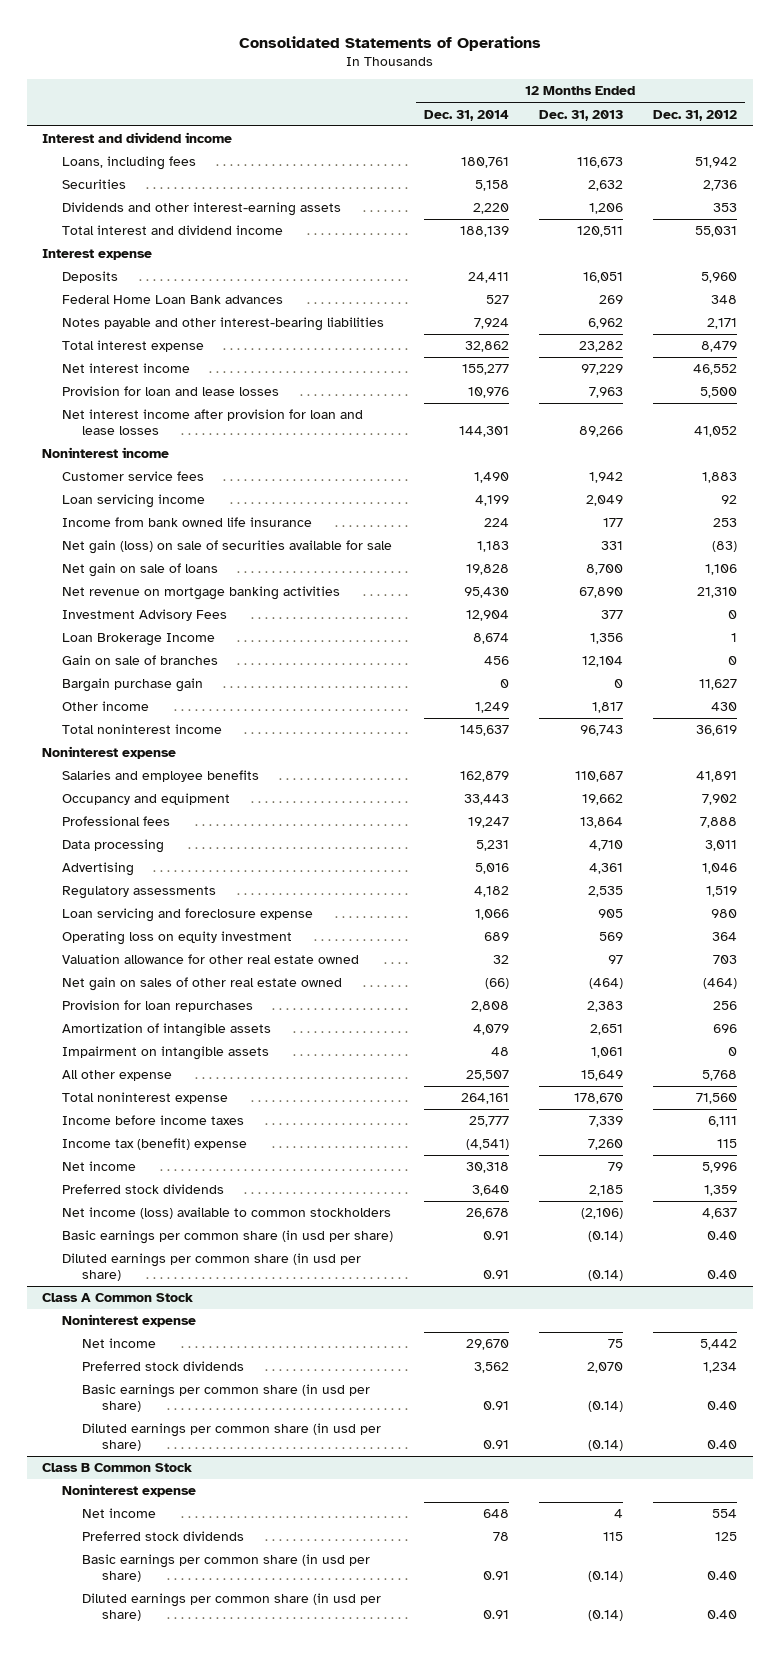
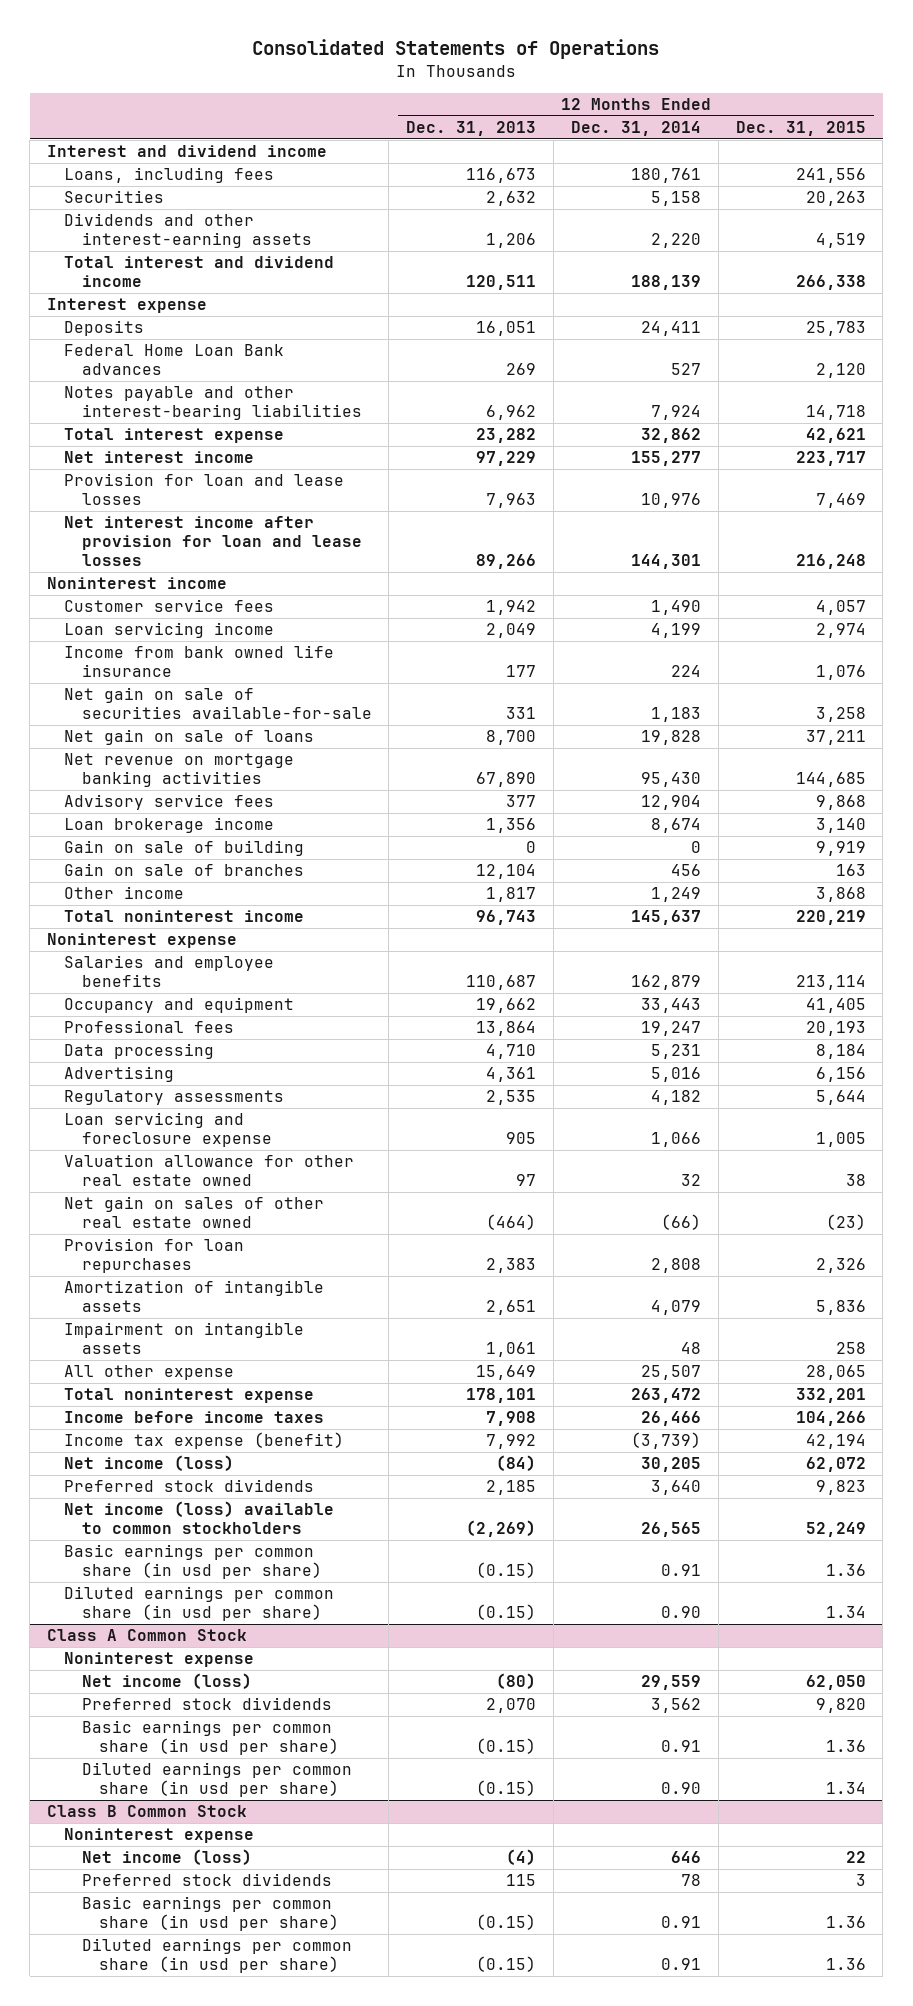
- | 12 Months Ended Dec. 31, 2014 | 12 Months Ended Dec. 31, 2013 | 12 Months Ended Dec. 31, 2012
+ | 12 Months Ended Dec. 31, 2013 | 12 Months Ended Dec. 31, 2014 | 12 Months Ended Dec. 31, 2015
- Net gain (loss) on sale of securities available for sale | 1,183 | 331 | (83)
+ Net gain on sale of securities available-for-sale | 331 | 1,183 | 3,258
- Investment Advisory Fees | 12,904 | 377 | 0
- Loan Brokerage Income | 8,674 | 1,356 | 1
+ Advisory service fees | 377 | 12,904 | 9,868
+ Loan brokerage income | 1,356 | 8,674 | 3,140
+ Gain on sale of building | 0 | 0 | 9,919
- Bargain purchase gain | 0 | 0 | 11,627
- Operating loss on equity investment | 689 | 569 | 364
- Total noninterest expense | 264,161 | 178,670 | 71,560
- Income before income taxes | 25,777 | 7,339 | 6,111
- Income tax (benefit) expense | (4,541) | 7,260 | 115
- Net income | 30,318 | 79 | 5,996
+ Total noninterest expense | 178,101 | 263,472 | 332,201
+ Income before income taxes | 7,908 | 26,466 | 104,266
+ Income tax expense (benefit) | 7,992 | (3,739) | 42,194
+ Net income (loss) | (84) | 30,205 | 62,072
- Net income (loss) available to common stockholders | 26,678 | (2,106) | 4,637
- Basic earnings per common share (in usd per share) | 0.91 | (0.14) | 0.40
- Diluted earnings per common share (in usd per share) | 0.91 | (0.14) | 0.40
+ Net income (loss) available to common stockholders | (2,269) | 26,565 | 52,249
+ Basic earnings per common share (in usd per share) | (0.15) | 0.91 | 1.36
+ Diluted earnings per common share (in usd per share) | (0.15) | 0.90 | 1.34
@ Class A Common Stock
- Net income | 29,670 | 75 | 5,442
+ Net income (loss) | (80) | 29,559 | 62,050
- Basic earnings per common share (in usd per share) | 0.91 | (0.14) | 0.40
- Diluted earnings per common share (in usd per share) | 0.91 | (0.14) | 0.40
+ Basic earnings per common share (in usd per share) | (0.15) | 0.91 | 1.36
+ Diluted earnings per common share (in usd per share) | (0.15) | 0.90 | 1.34
@ Class B Common Stock
- Net income | 648 | 4 | 554
+ Net income (loss) | (4) | 646 | 22
- Basic earnings per common share (in usd per share) | 0.91 | (0.14) | 0.40
- Diluted earnings per common share (in usd per share) | 0.91 | (0.14) | 0.40
+ Basic earnings per common share (in usd per share) | (0.15) | 0.91 | 1.36
+ Diluted earnings per common share (in usd per share) | (0.15) | 0.91 | 1.36

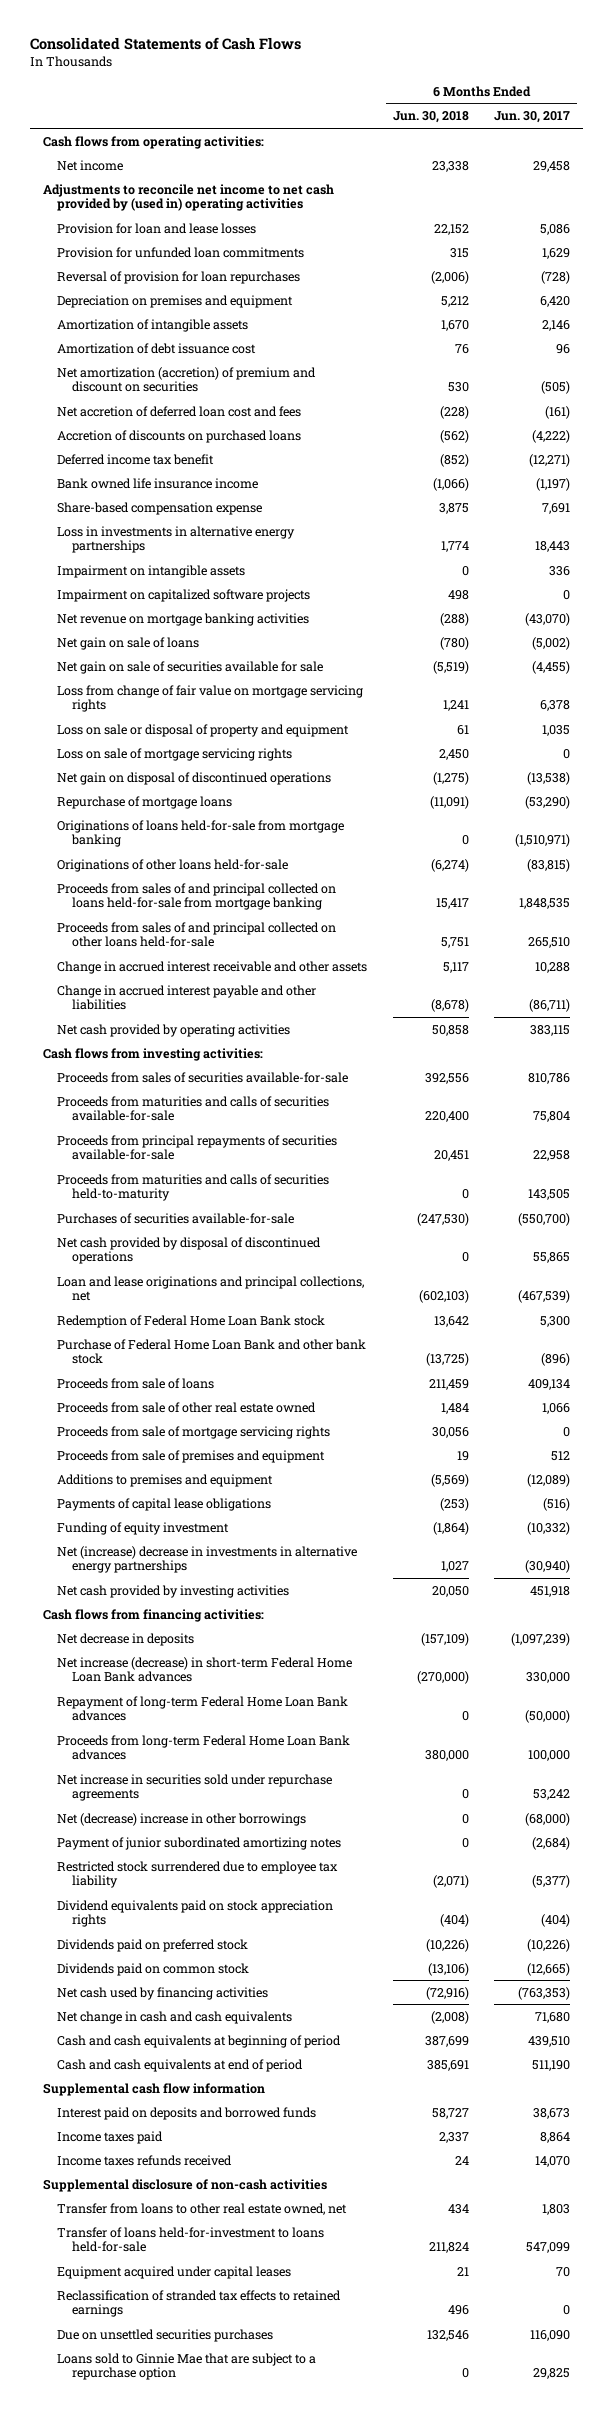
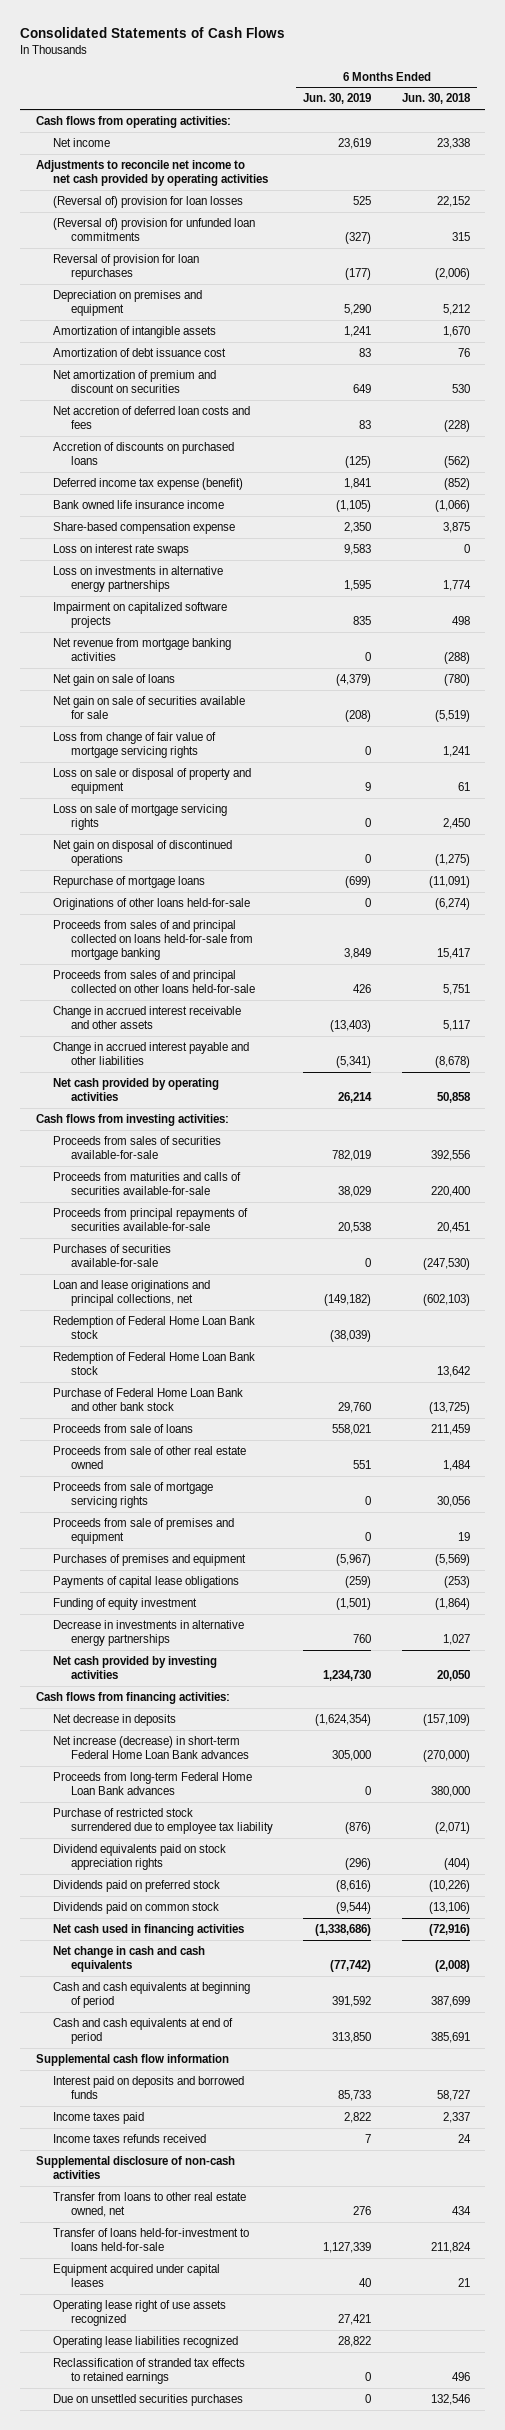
- | 6 Months Ended Jun. 30, 2018 | 6 Months Ended Jun. 30, 2017
+ | 6 Months Ended Jun. 30, 2019 | 6 Months Ended Jun. 30, 2018
- Adjustments to reconcile net income to net cash provided by (used in) operating activities
- Provision for loan and lease losses | 22,152 | 5,086
- Provision for unfunded loan commitments | 315 | 1,629
+ Adjustments to reconcile net income to net cash provided by operating activities
+ (Reversal of) provision for loan losses | 525 | 22,152
+ (Reversal of) provision for unfunded loan commitments | (327) | 315
- Net amortization (accretion) of premium and discount on securities | 530 | (505)
- Net accretion of deferred loan cost and fees | (228) | (161)
+ Net amortization of premium and discount on securities | 649 | 530
+ Net accretion of deferred loan costs and fees | 83 | (228)
- Deferred income tax benefit | (852) | (12,271)
+ Deferred income tax expense (benefit) | 1,841 | (852)
- Loss in investments in alternative energy partnerships | 1,774 | 18,443
- Impairment on intangible assets | 0 | 336
+ Loss on interest rate swaps | 9,583 | 0
+ Loss on investments in alternative energy partnerships | 1,595 | 1,774
- Net revenue on mortgage banking activities | (288) | (43,070)
+ Net revenue from mortgage banking activities | 0 | (288)
- Loss from change of fair value on mortgage servicing rights | 1,241 | 6,378
+ Loss from change of fair value of mortgage servicing rights | 0 | 1,241
- Originations of loans held-for-sale from mortgage banking | 0 | (1,510,971)
- Proceeds from maturities and calls of securities held-to-maturity | 0 | 143,505
- Net cash provided by disposal of discontinued operations | 0 | 55,865
+ Redemption of Federal Home Loan Bank stock | (38,039) |
- Additions to premises and equipment | (5,569) | (12,089)
+ Purchases of premises and equipment | (5,967) | (5,569)
- Net (increase) decrease in investments in alternative energy partnerships | 1,027 | (30,940)
+ Decrease in investments in alternative energy partnerships | 760 | 1,027
- Repayment of long-term Federal Home Loan Bank advances | 0 | (50,000)
- Net increase in securities sold under repurchase agreements | 0 | 53,242
- Net (decrease) increase in other borrowings | 0 | (68,000)
- Payment of junior subordinated amortizing notes | 0 | (2,684)
- Restricted stock surrendered due to employee tax liability | (2,071) | (5,377)
+ Purchase of restricted stock surrendered due to employee tax liability | (876) | (2,071)
- Net cash used by financing activities | (72,916) | (763,353)
+ Net cash used in financing activities | (1,338,686) | (72,916)
+ Operating lease right of use assets recognized | 27,421 |
+ Operating lease liabilities recognized | 28,822 |
- Loans sold to Ginnie Mae that are subject to a repurchase option | 0 | 29,825

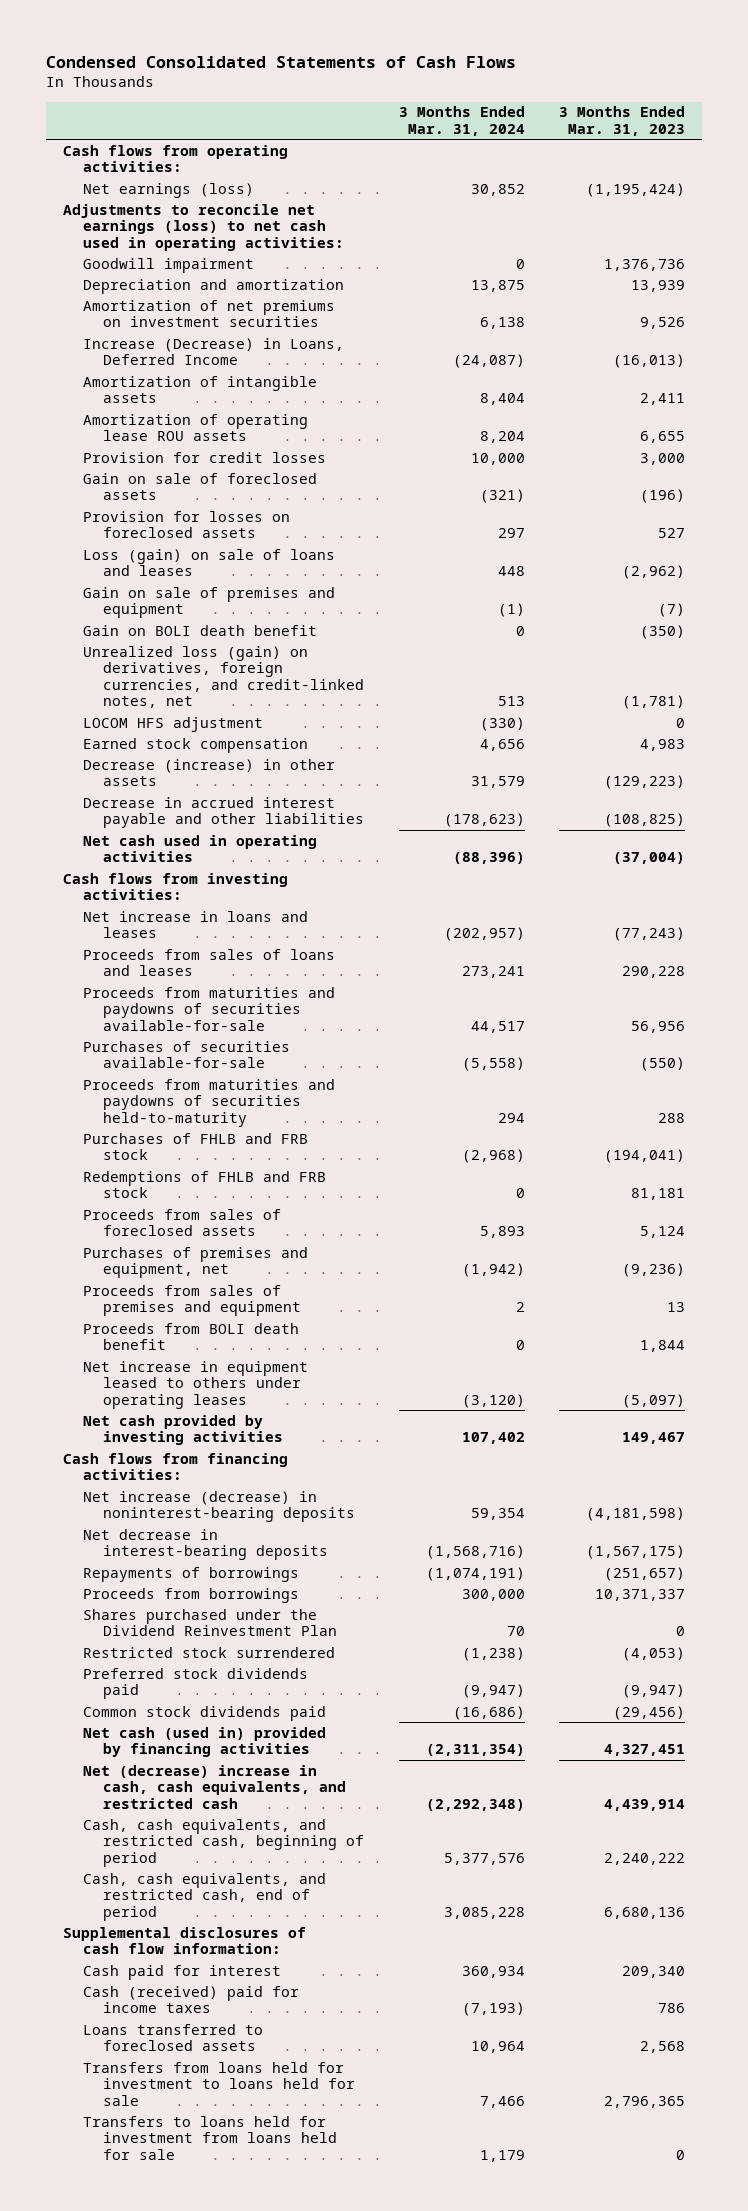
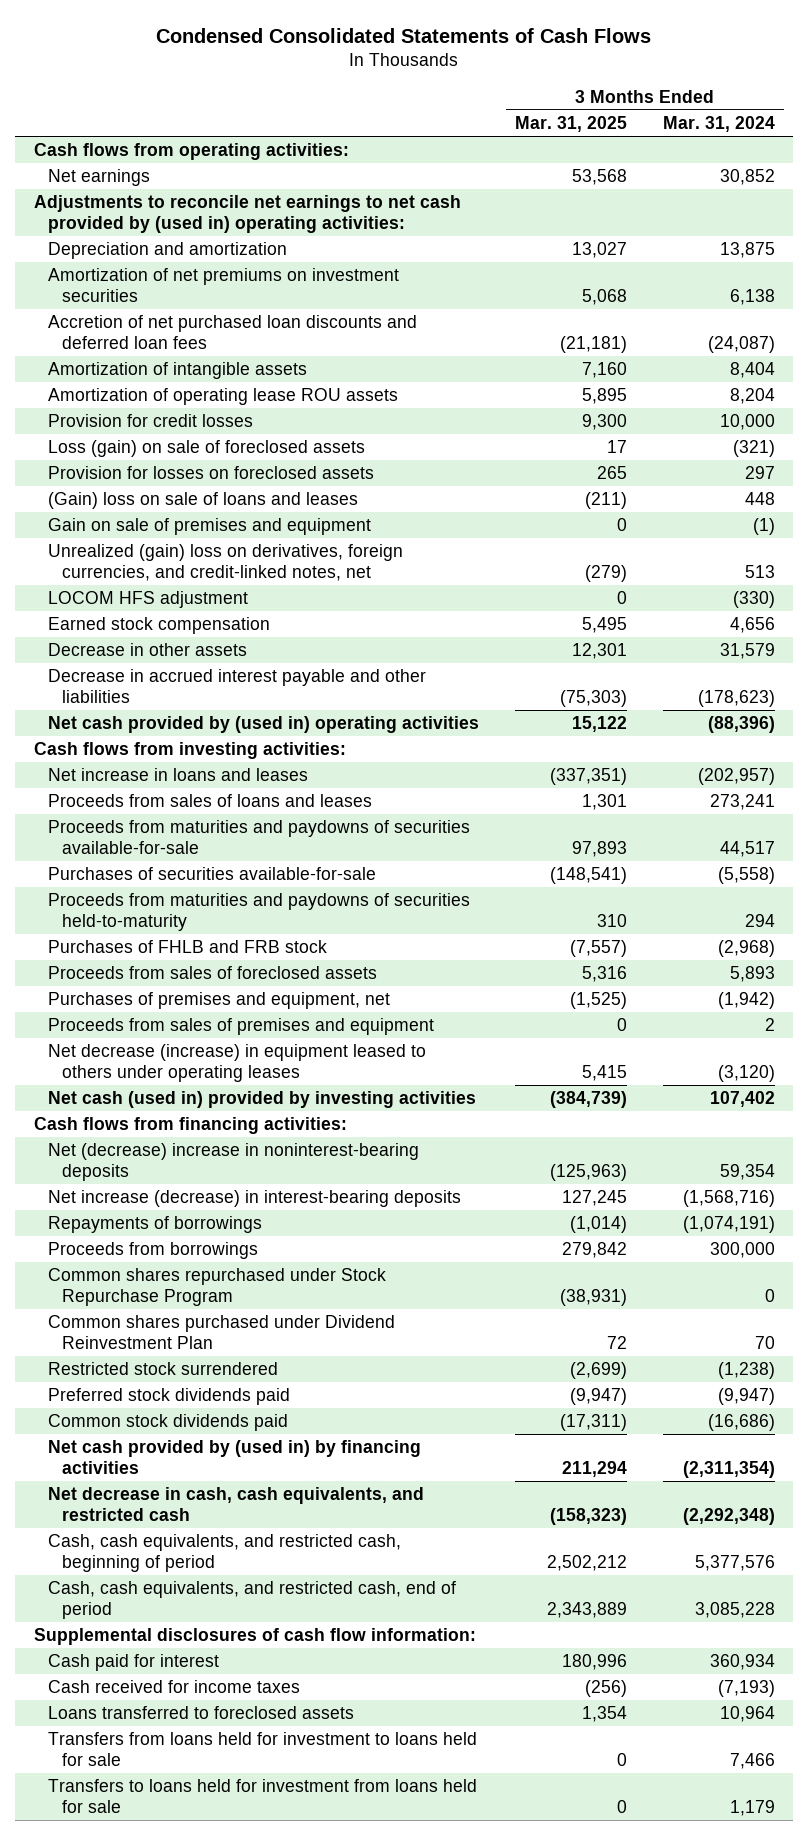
- | 3 Months Ended Mar. 31, 2024 | 3 Months Ended Mar. 31, 2023
+ | 3 Months Ended Mar. 31, 2025 | 3 Months Ended Mar. 31, 2024
- Net earnings (loss) | 30,852 | (1,195,424)
- Adjustments to reconcile net earnings (loss) to net cash used in operating activities:
- Goodwill impairment | 0 | 1,376,736
+ Net earnings | 53,568 | 30,852
+ Adjustments to reconcile net earnings to net cash provided by (used in) operating activities:
- Increase (Decrease) in Loans, Deferred Income | (24,087) | (16,013)
+ Accretion of net purchased loan discounts and deferred loan fees | (21,181) | (24,087)
- Gain on sale of foreclosed assets | (321) | (196)
+ Loss (gain) on sale of foreclosed assets | 17 | (321)
- Loss (gain) on sale of loans and leases | 448 | (2,962)
+ (Gain) loss on sale of loans and leases | (211) | 448
- Gain on BOLI death benefit | 0 | (350)
- Unrealized loss (gain) on derivatives, foreign currencies, and credit-linked notes, net | 513 | (1,781)
+ Unrealized (gain) loss on derivatives, foreign currencies, and credit-linked notes, net | (279) | 513
- Decrease (increase) in other assets | 31,579 | (129,223)
+ Decrease in other assets | 12,301 | 31,579
- Net cash used in operating activities | (88,396) | (37,004)
+ Net cash provided by (used in) operating activities | 15,122 | (88,396)
- Redemptions of FHLB and FRB stock | 0 | 81,181
- Proceeds from BOLI death benefit | 0 | 1,844
- Net increase in equipment leased to others under operating leases | (3,120) | (5,097)
- Net cash provided by investing activities | 107,402 | 149,467
+ Net decrease (increase) in equipment leased to others under operating leases | 5,415 | (3,120)
+ Net cash (used in) provided by investing activities | (384,739) | 107,402
- Net increase (decrease) in noninterest-bearing deposits | 59,354 | (4,181,598)
- Net decrease in interest-bearing deposits | (1,568,716) | (1,567,175)
+ Net (decrease) increase in noninterest-bearing deposits | (125,963) | 59,354
+ Net increase (decrease) in interest-bearing deposits | 127,245 | (1,568,716)
- Shares purchased under the Dividend Reinvestment Plan | 70 | 0
+ Common shares repurchased under Stock Repurchase Program | (38,931) | 0
+ Common shares purchased under Dividend Reinvestment Plan | 72 | 70
- Net cash (used in) provided by financing activities | (2,311,354) | 4,327,451
- Net (decrease) increase in cash, cash equivalents, and restricted cash | (2,292,348) | 4,439,914
+ Net cash provided by (used in) by financing activities | 211,294 | (2,311,354)
+ Net decrease in cash, cash equivalents, and restricted cash | (158,323) | (2,292,348)
- Cash (received) paid for income taxes | (7,193) | 786
+ Cash received for income taxes | (256) | (7,193)

